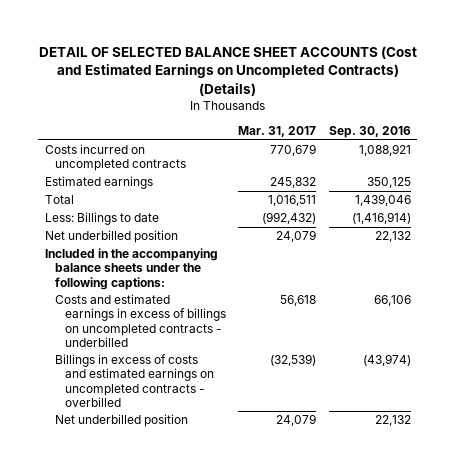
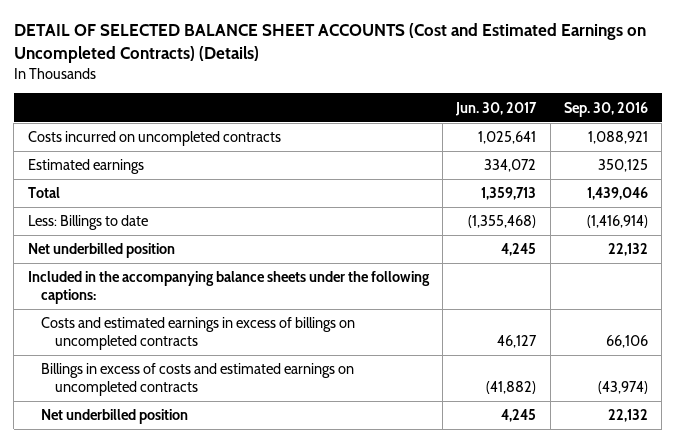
- | Mar. 31, 2017 | Sep. 30, 2016
+ | Jun. 30, 2017 | Sep. 30, 2016
- Costs and estimated earnings in excess of billings on uncompleted contracts - underbilled | 56,618 | 66,106
- Billings in excess of costs and estimated earnings on uncompleted contracts - overbilled | (32,539) | (43,974)
+ Costs and estimated earnings in excess of billings on uncompleted contracts | 46,127 | 66,106
+ Billings in excess of costs and estimated earnings on uncompleted contracts | (41,882) | (43,974)

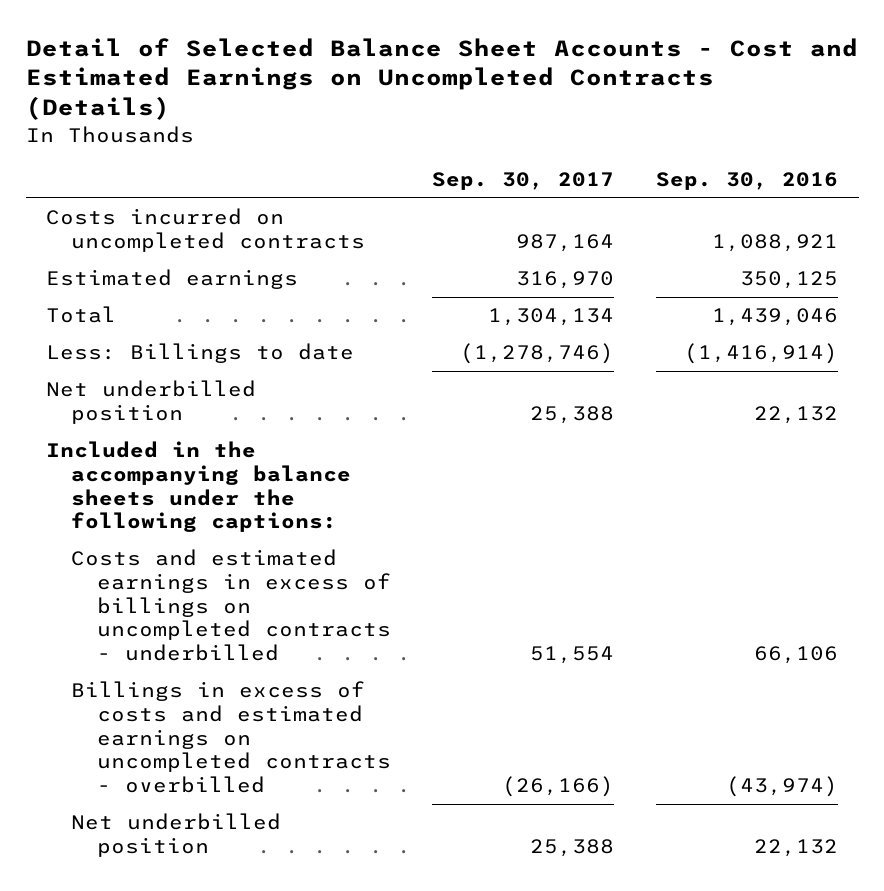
- DETAIL OF SELECTED BALANCE SHEET ACCOUNTS (Cost and Estimated Earnings on Uncompleted Contracts) (Details)
+ Detail of Selected Balance Sheet Accounts - Cost and Estimated Earnings on Uncompleted Contracts (Details)
- | Jun. 30, 2017 | Sep. 30, 2016
+ | Sep. 30, 2017 | Sep. 30, 2016
- Costs and estimated earnings in excess of billings on uncompleted contracts | 46,127 | 66,106
- Billings in excess of costs and estimated earnings on uncompleted contracts | (41,882) | (43,974)
+ Costs and estimated earnings in excess of billings on uncompleted contracts - underbilled | 51,554 | 66,106
+ Billings in excess of costs and estimated earnings on uncompleted contracts - overbilled | (26,166) | (43,974)

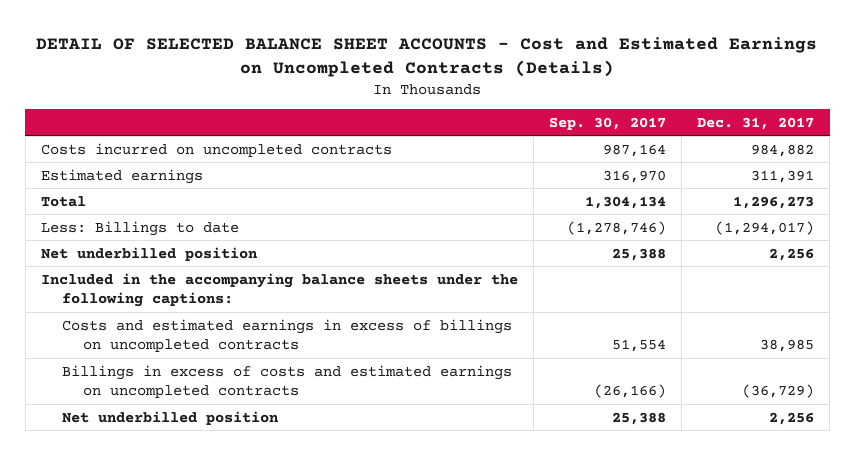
- Detail of Selected Balance Sheet Accounts - Cost and Estimated Earnings on Uncompleted Contracts (Details)
+ DETAIL OF SELECTED BALANCE SHEET ACCOUNTS - Cost and Estimated Earnings on Uncompleted Contracts (Details)
- | Sep. 30, 2017 | Sep. 30, 2016
+ | Sep. 30, 2017 | Dec. 31, 2017
- Costs and estimated earnings in excess of billings on uncompleted contracts - underbilled | 51,554 | 66,106
- Billings in excess of costs and estimated earnings on uncompleted contracts - overbilled | (26,166) | (43,974)
+ Costs and estimated earnings in excess of billings on uncompleted contracts | 51,554 | 38,985
+ Billings in excess of costs and estimated earnings on uncompleted contracts | (26,166) | (36,729)

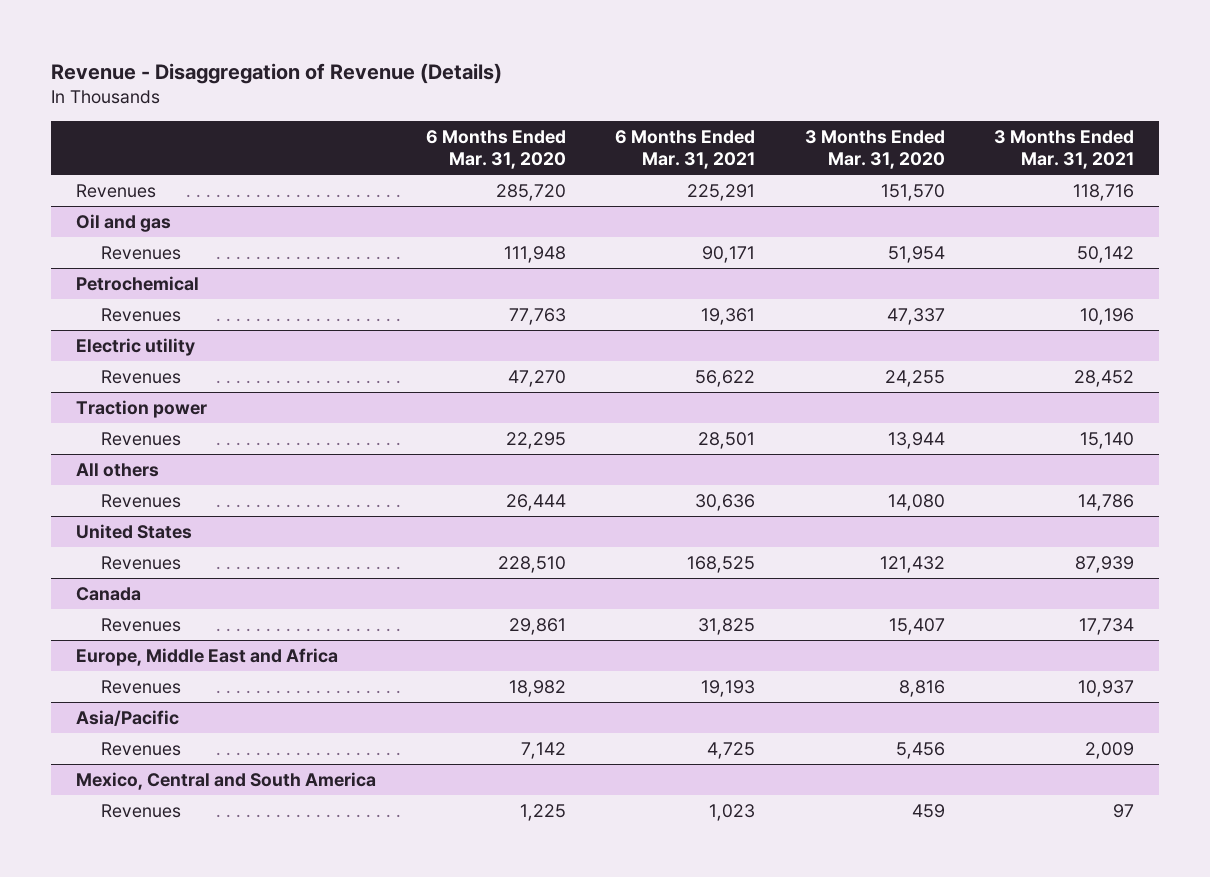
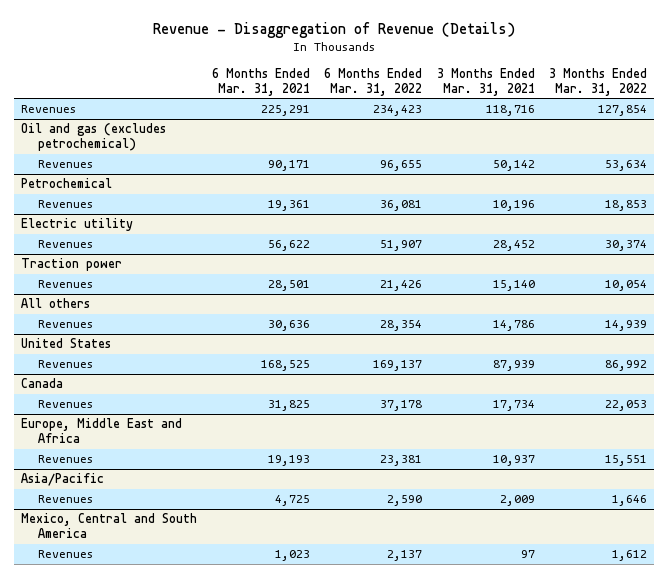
- | 6 Months Ended Mar. 31, 2020 | 6 Months Ended Mar. 31, 2021 | 3 Months Ended Mar. 31, 2020 | 3 Months Ended Mar. 31, 2021
+ | 6 Months Ended Mar. 31, 2021 | 6 Months Ended Mar. 31, 2022 | 3 Months Ended Mar. 31, 2021 | 3 Months Ended Mar. 31, 2022
- Oil and gas
+ Oil and gas (excludes petrochemical)

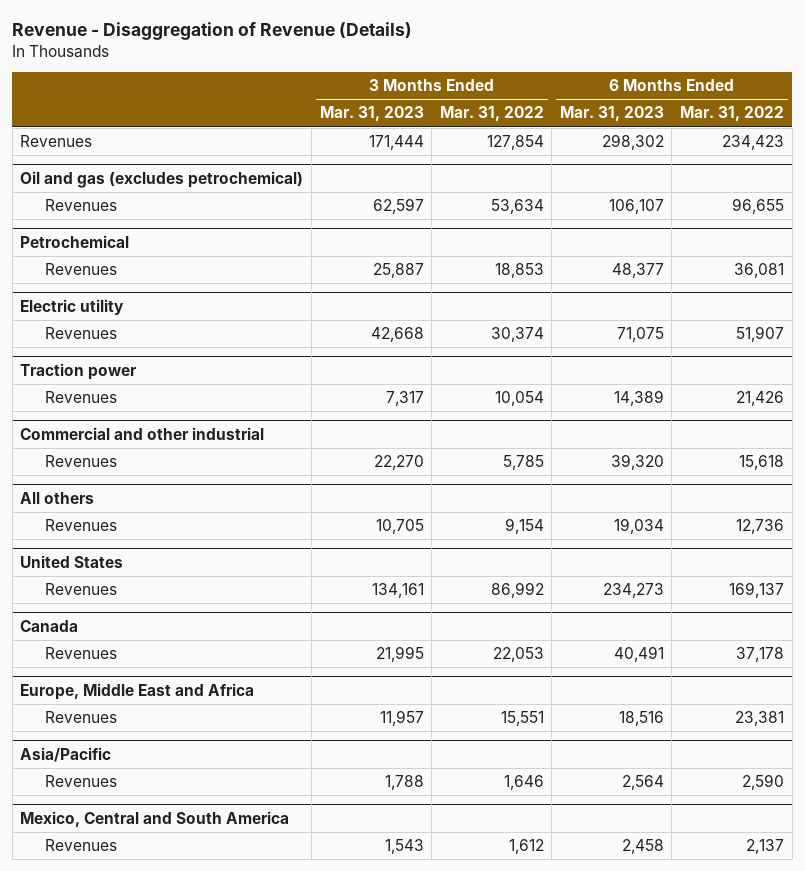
- | 6 Months Ended Mar. 31, 2021 | 6 Months Ended Mar. 31, 2022 | 3 Months Ended Mar. 31, 2021 | 3 Months Ended Mar. 31, 2022
+ | 3 Months Ended Mar. 31, 2023 | 3 Months Ended Mar. 31, 2022 | 6 Months Ended Mar. 31, 2023 | 6 Months Ended Mar. 31, 2022
+ Commercial and other industrial
+ Revenues | 22,270 | 5,785 | 39,320 | 15,618
@ All others
- Revenues | 30,636 | 28,354 | 14,786 | 14,939
+ Revenues | 10,705 | 9,154 | 19,034 | 12,736

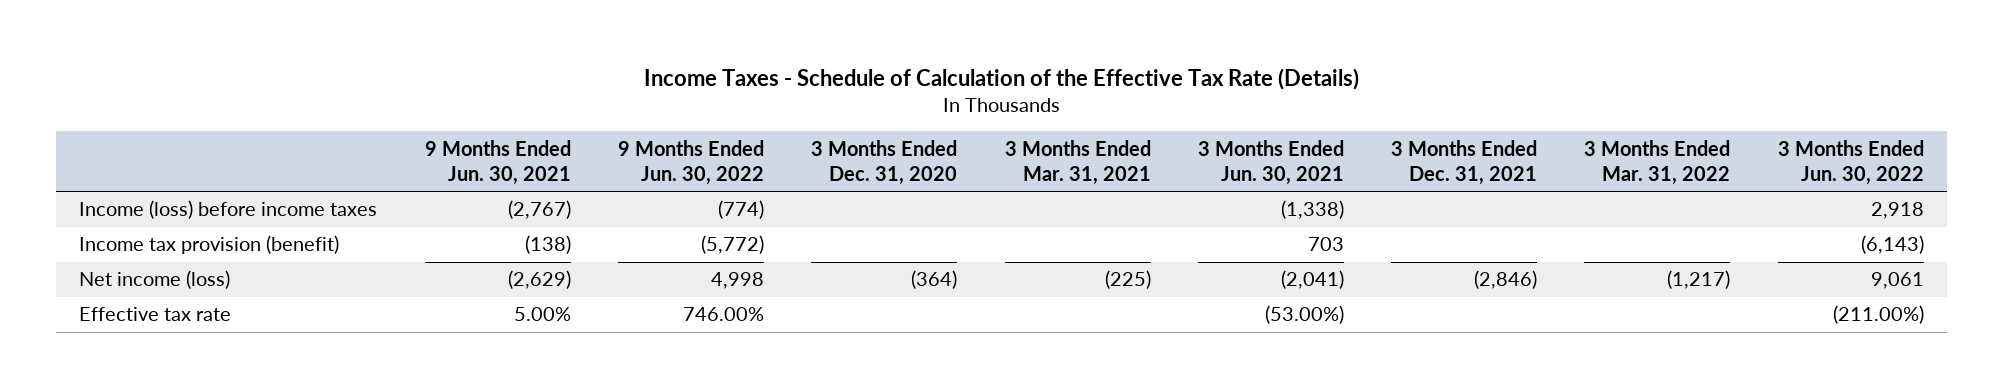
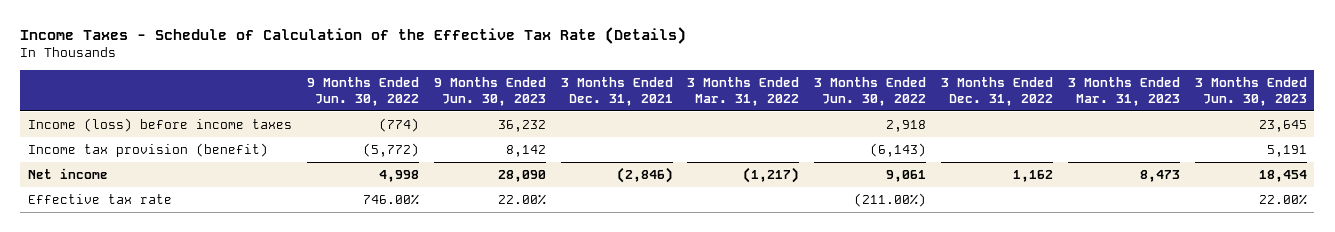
- | 9 Months Ended Jun. 30, 2021 | 9 Months Ended Jun. 30, 2022 | 3 Months Ended Dec. 31, 2020 | 3 Months Ended Mar. 31, 2021 | 3 Months Ended Jun. 30, 2021 | 3 Months Ended Dec. 31, 2021 | 3 Months Ended Mar. 31, 2022 | 3 Months Ended Jun. 30, 2022
+ | 9 Months Ended Jun. 30, 2022 | 9 Months Ended Jun. 30, 2023 | 3 Months Ended Dec. 31, 2021 | 3 Months Ended Mar. 31, 2022 | 3 Months Ended Jun. 30, 2022 | 3 Months Ended Dec. 31, 2022 | 3 Months Ended Mar. 31, 2023 | 3 Months Ended Jun. 30, 2023
- Net income (loss) | (2,629) | 4,998 | (364) | (225) | (2,041) | (2,846) | (1,217) | 9,061
+ Net income | 4,998 | 28,090 | (2,846) | (1,217) | 9,061 | 1,162 | 8,473 | 18,454

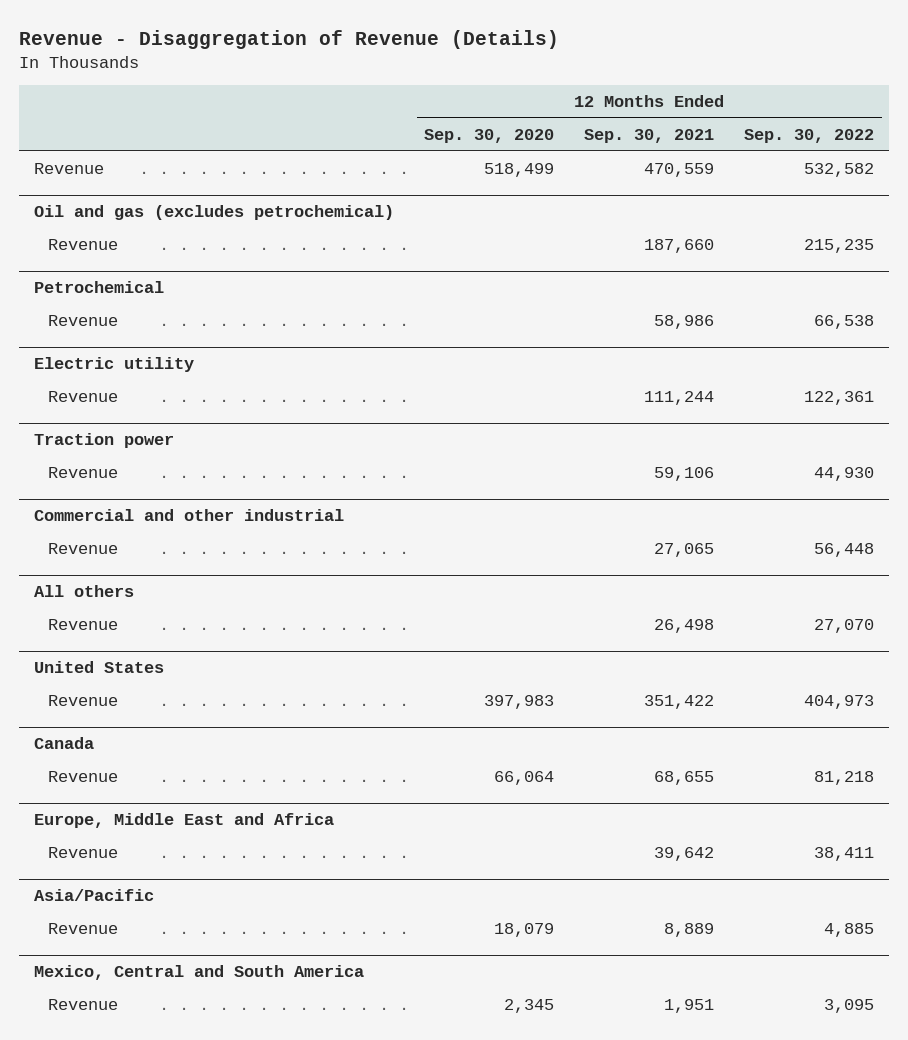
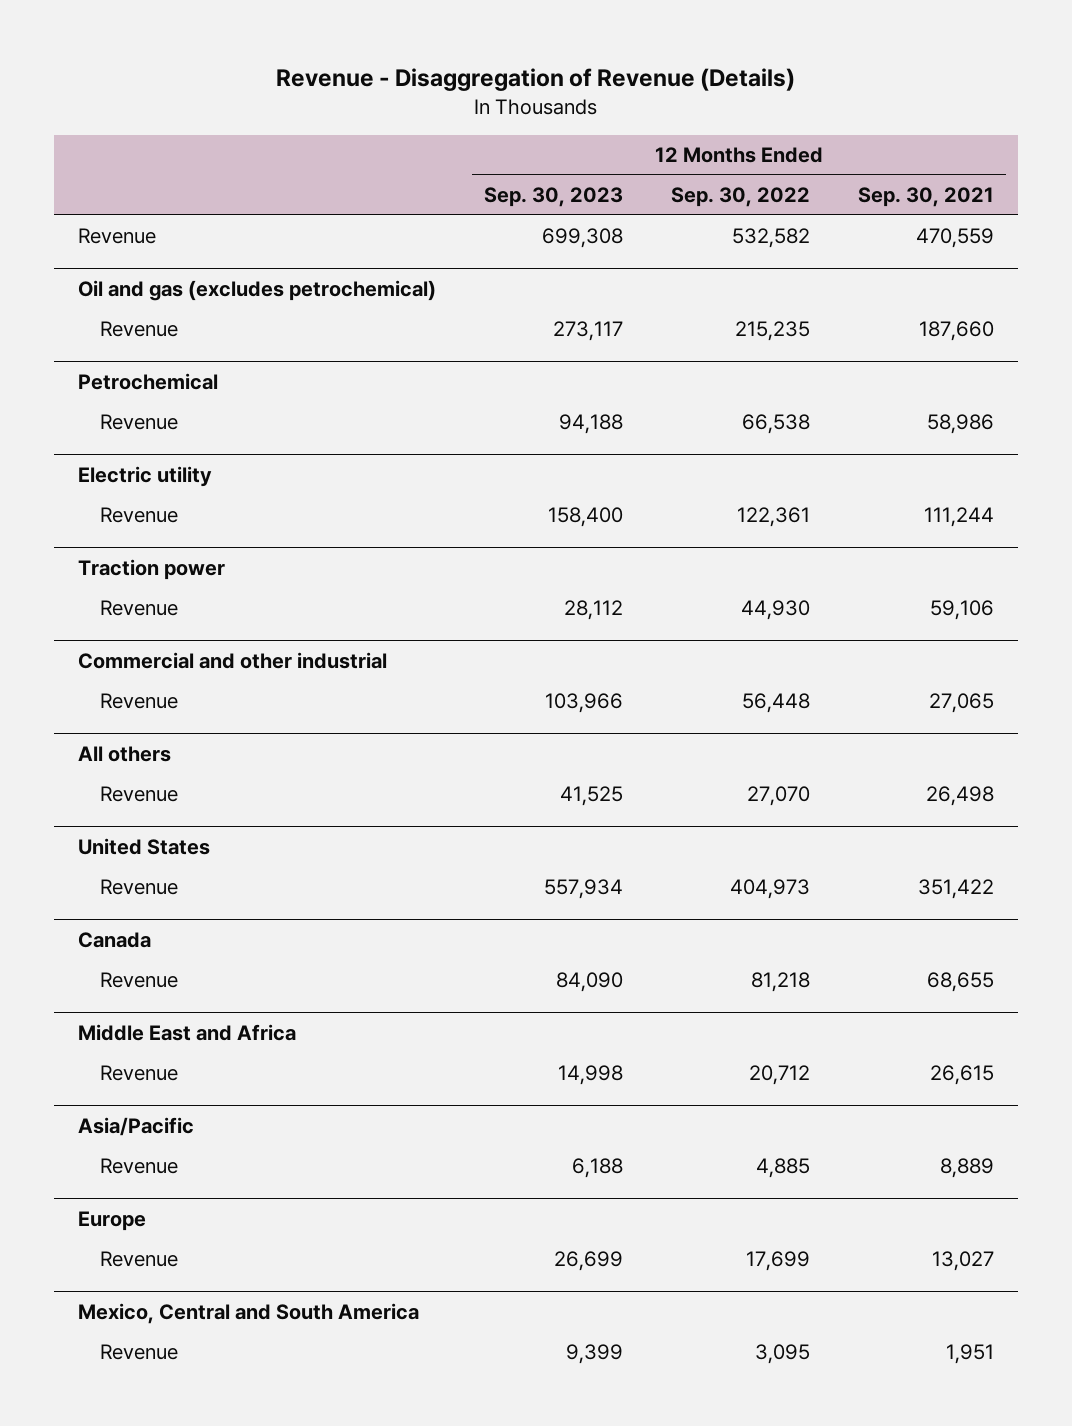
- | 12 Months Ended Sep. 30, 2020 | 12 Months Ended Sep. 30, 2021 | 12 Months Ended Sep. 30, 2022
+ | 12 Months Ended Sep. 30, 2023 | 12 Months Ended Sep. 30, 2022 | 12 Months Ended Sep. 30, 2021
- Europe, Middle East and Africa
- Revenue | | 39,642 | 38,411
+ Middle East and Africa
+ Revenue | 14,998 | 20,712 | 26,615
+ Europe
+ Revenue | 26,699 | 17,699 | 13,027

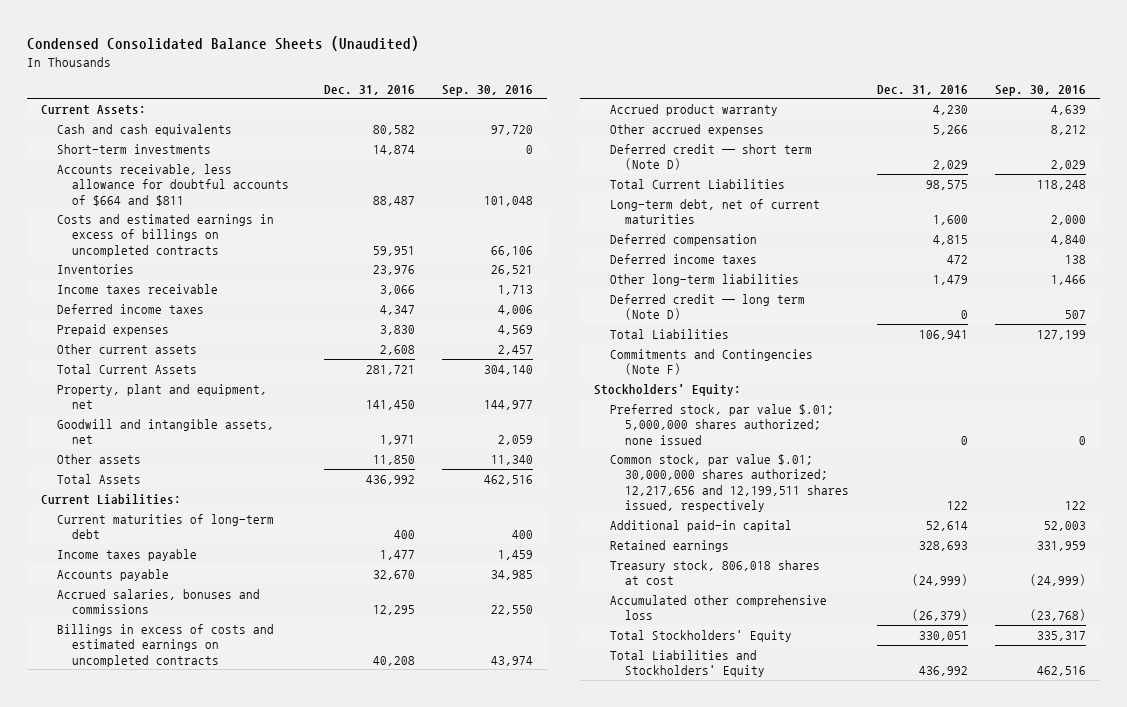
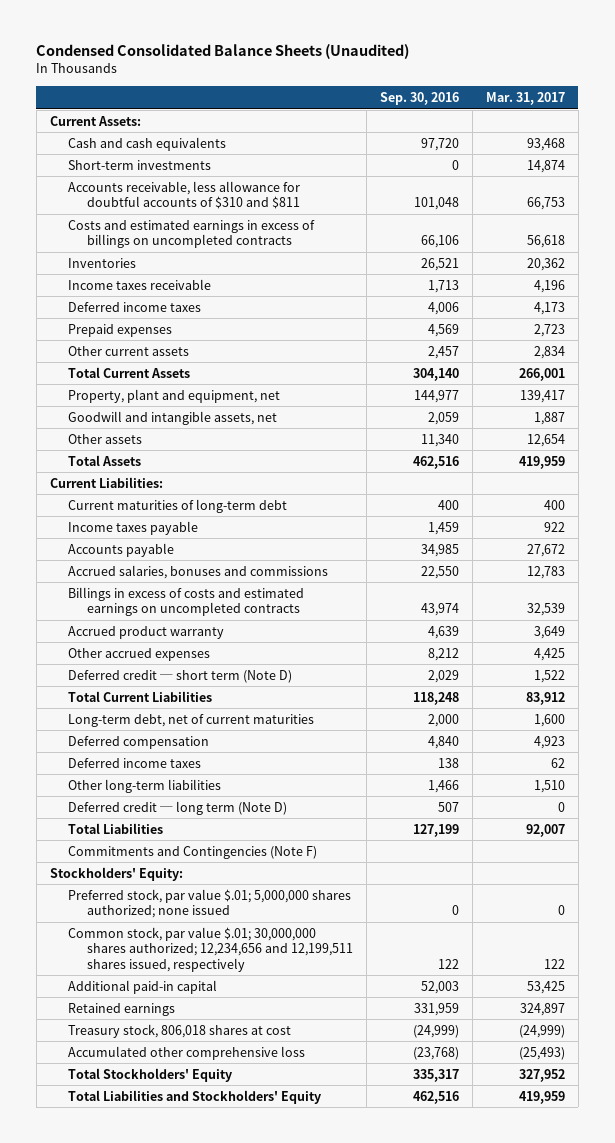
- | Dec. 31, 2016 | Sep. 30, 2016
+ | Sep. 30, 2016 | Mar. 31, 2017
- Accounts receivable, less allowance for doubtful accounts of $664 and $811 | 88,487 | 101,048
+ Accounts receivable, less allowance for doubtful accounts of $310 and $811 | 101,048 | 66,753
- Common stock, par value $.01; 30,000,000 shares authorized; 12,217,656 and 12,199,511 shares issued, respectively | 122 | 122
+ Common stock, par value $.01; 30,000,000 shares authorized; 12,234,656 and 12,199,511 shares issued, respectively | 122 | 122

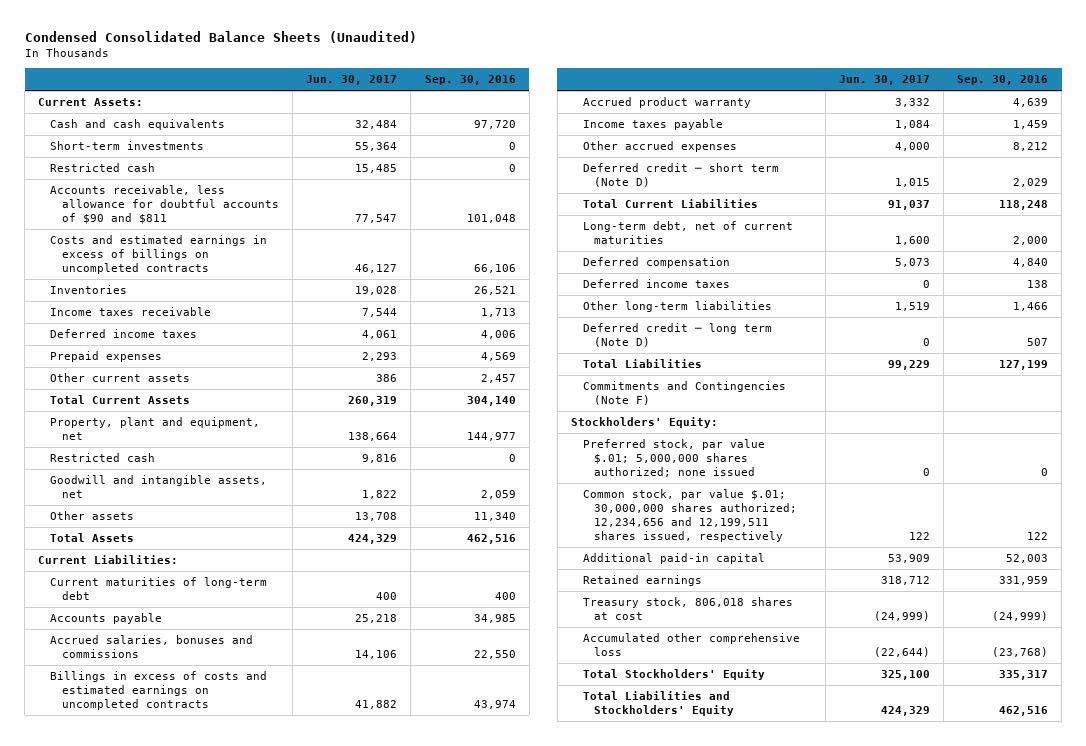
- | Sep. 30, 2016 | Mar. 31, 2017
+ | Jun. 30, 2017 | Sep. 30, 2016
- Accounts receivable, less allowance for doubtful accounts of $310 and $811 | 101,048 | 66,753
+ Restricted cash | 15,485 | 0
+ Accounts receivable, less allowance for doubtful accounts of $90 and $811 | 77,547 | 101,048
+ Restricted cash | 9,816 | 0
moved down: Income taxes payable | 1,084 | 1,459

